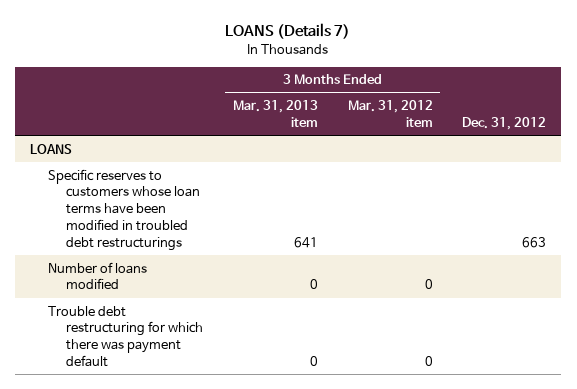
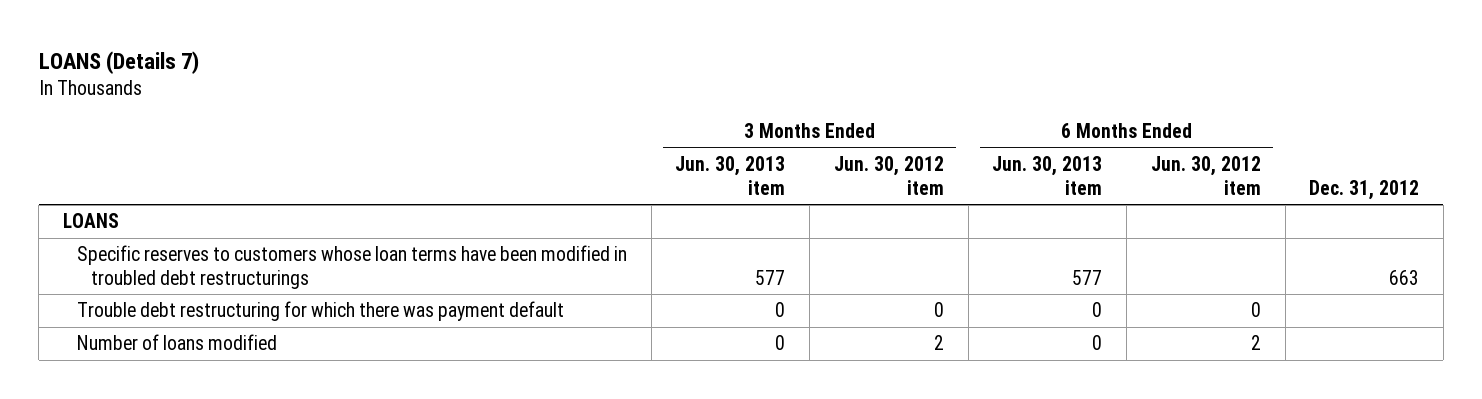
- | 3 Months Ended Mar. 31, 2013 item | 3 Months Ended Mar. 31, 2012 item | Dec. 31, 2012
+ | 3 Months Ended Jun. 30, 2013 item | 3 Months Ended Jun. 30, 2012 item | 6 Months Ended Jun. 30, 2013 item | 6 Months Ended Jun. 30, 2012 item | Dec. 31, 2012
moved down: Number of loans modified | 0 | 2 | 0 | 2 |

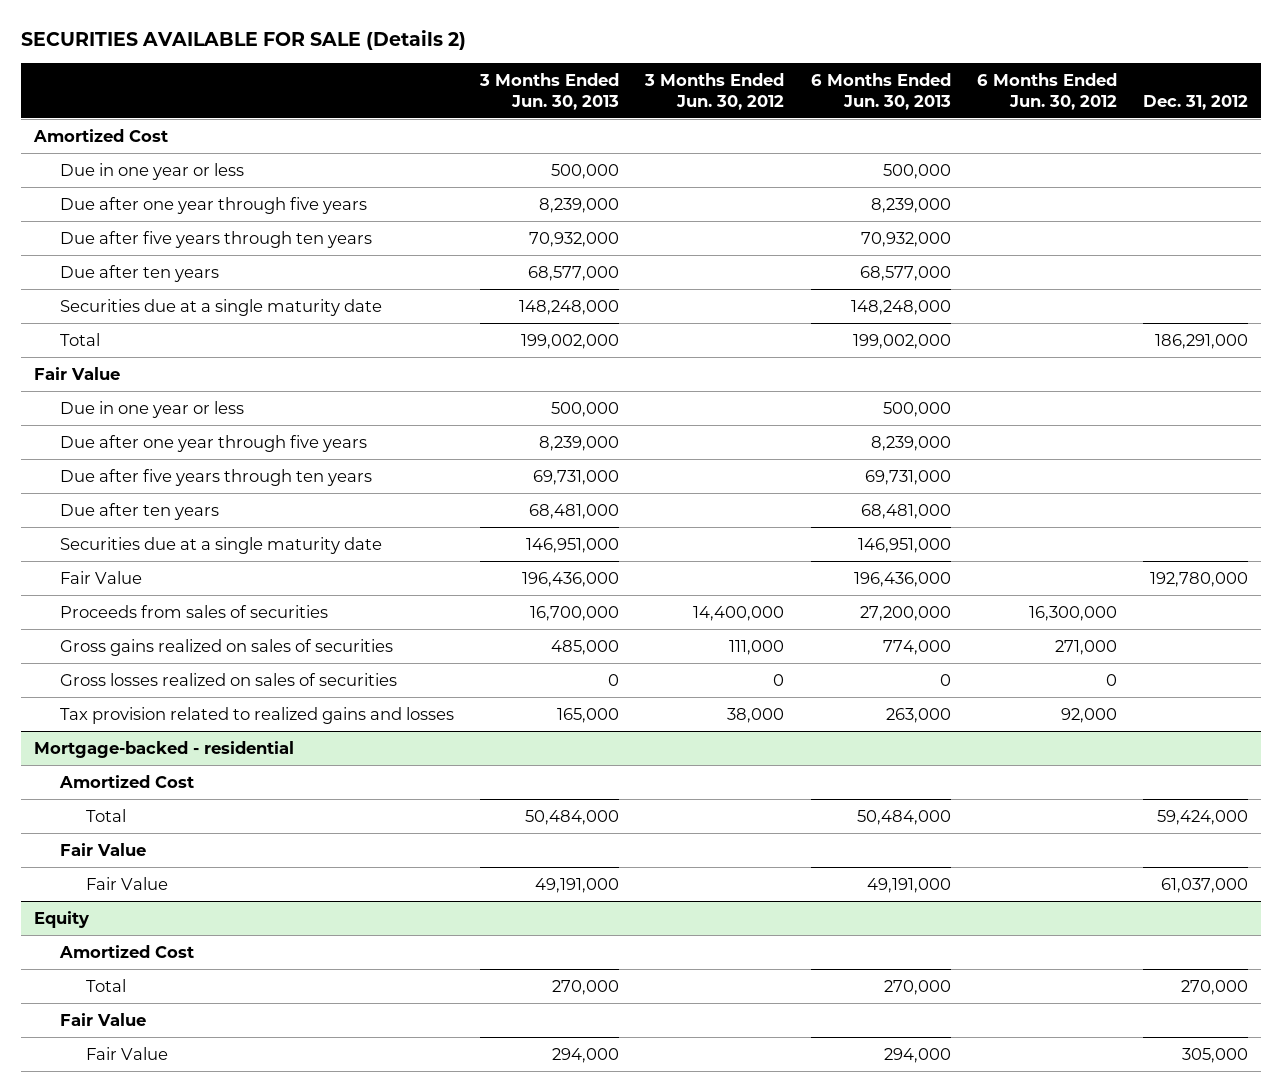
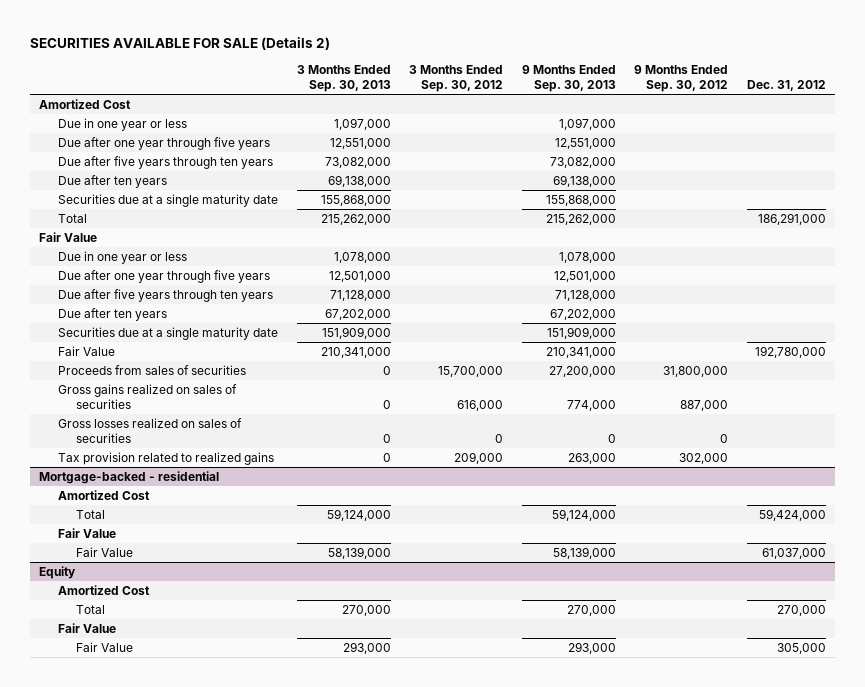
- | 3 Months Ended Jun. 30, 2013 | 3 Months Ended Jun. 30, 2012 | 6 Months Ended Jun. 30, 2013 | 6 Months Ended Jun. 30, 2012 | Dec. 31, 2012
+ | 3 Months Ended Sep. 30, 2013 | 3 Months Ended Sep. 30, 2012 | 9 Months Ended Sep. 30, 2013 | 9 Months Ended Sep. 30, 2012 | Dec. 31, 2012
- Tax provision related to realized gains and losses | 165,000 | 38,000 | 263,000 | 92,000 |
+ Tax provision related to realized gains | 0 | 209,000 | 263,000 | 302,000 |

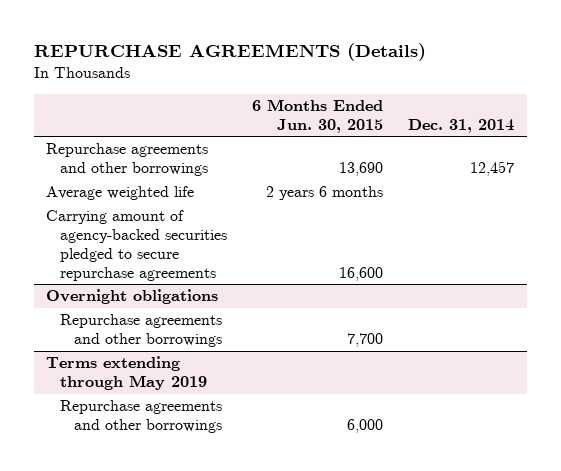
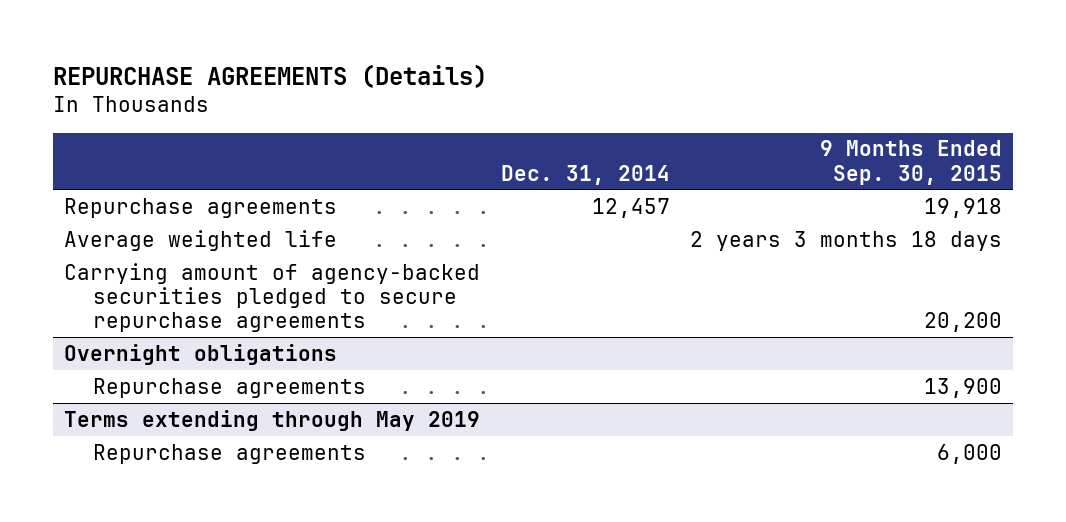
- | 6 Months Ended Jun. 30, 2015 | Dec. 31, 2014
+ | Dec. 31, 2014 | 9 Months Ended Sep. 30, 2015
- Repurchase agreements and other borrowings | 13,690 | 12,457
+ Repurchase agreements | 12,457 | 19,918
@ Overnight obligations
- Repurchase agreements and other borrowings | 7,700 |
+ Repurchase agreements | | 13,900
@ Terms extending through May 2019
- Repurchase agreements and other borrowings | 6,000 |
+ Repurchase agreements | | 6,000

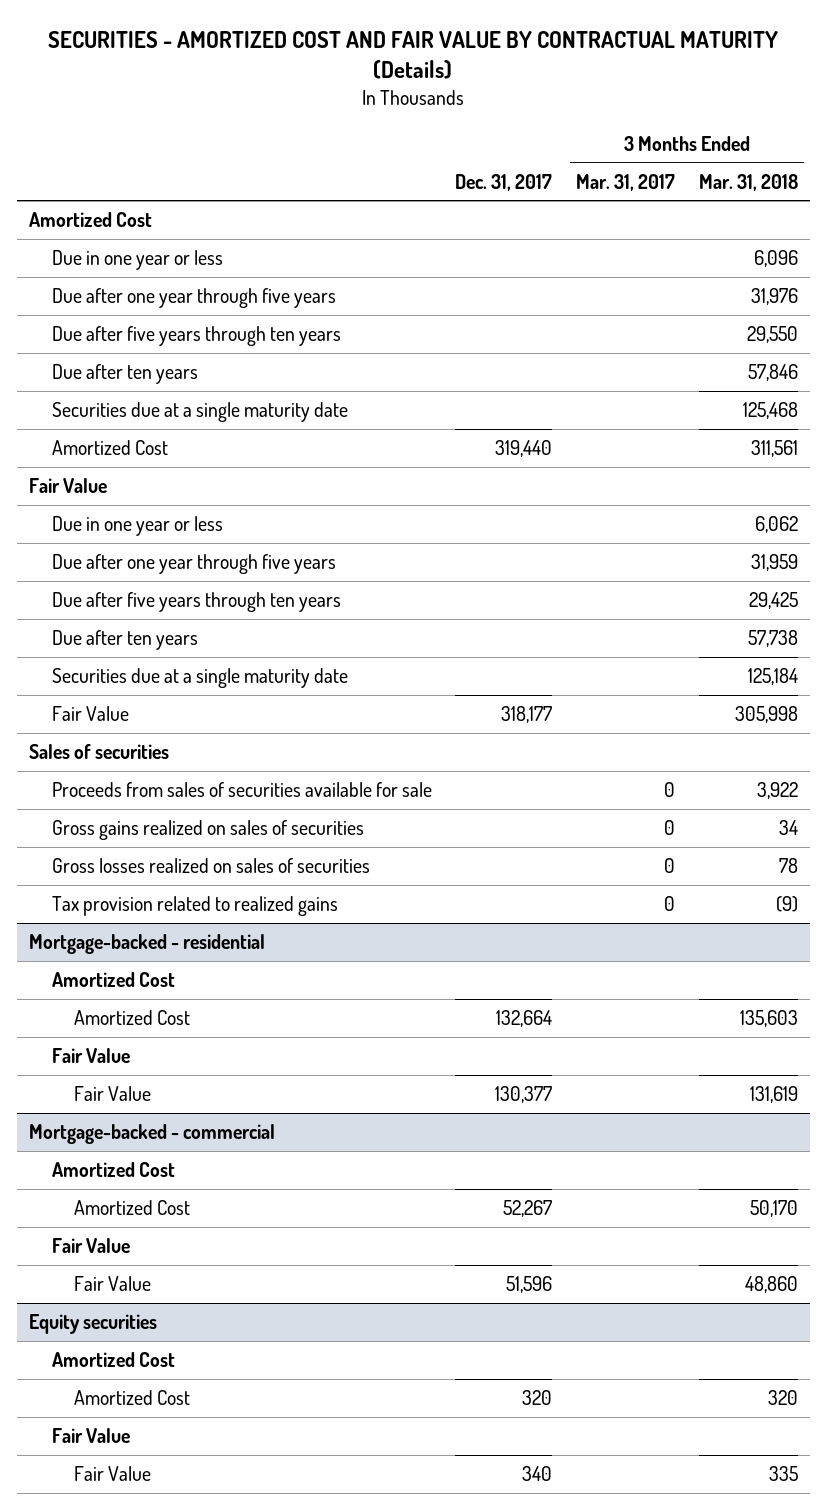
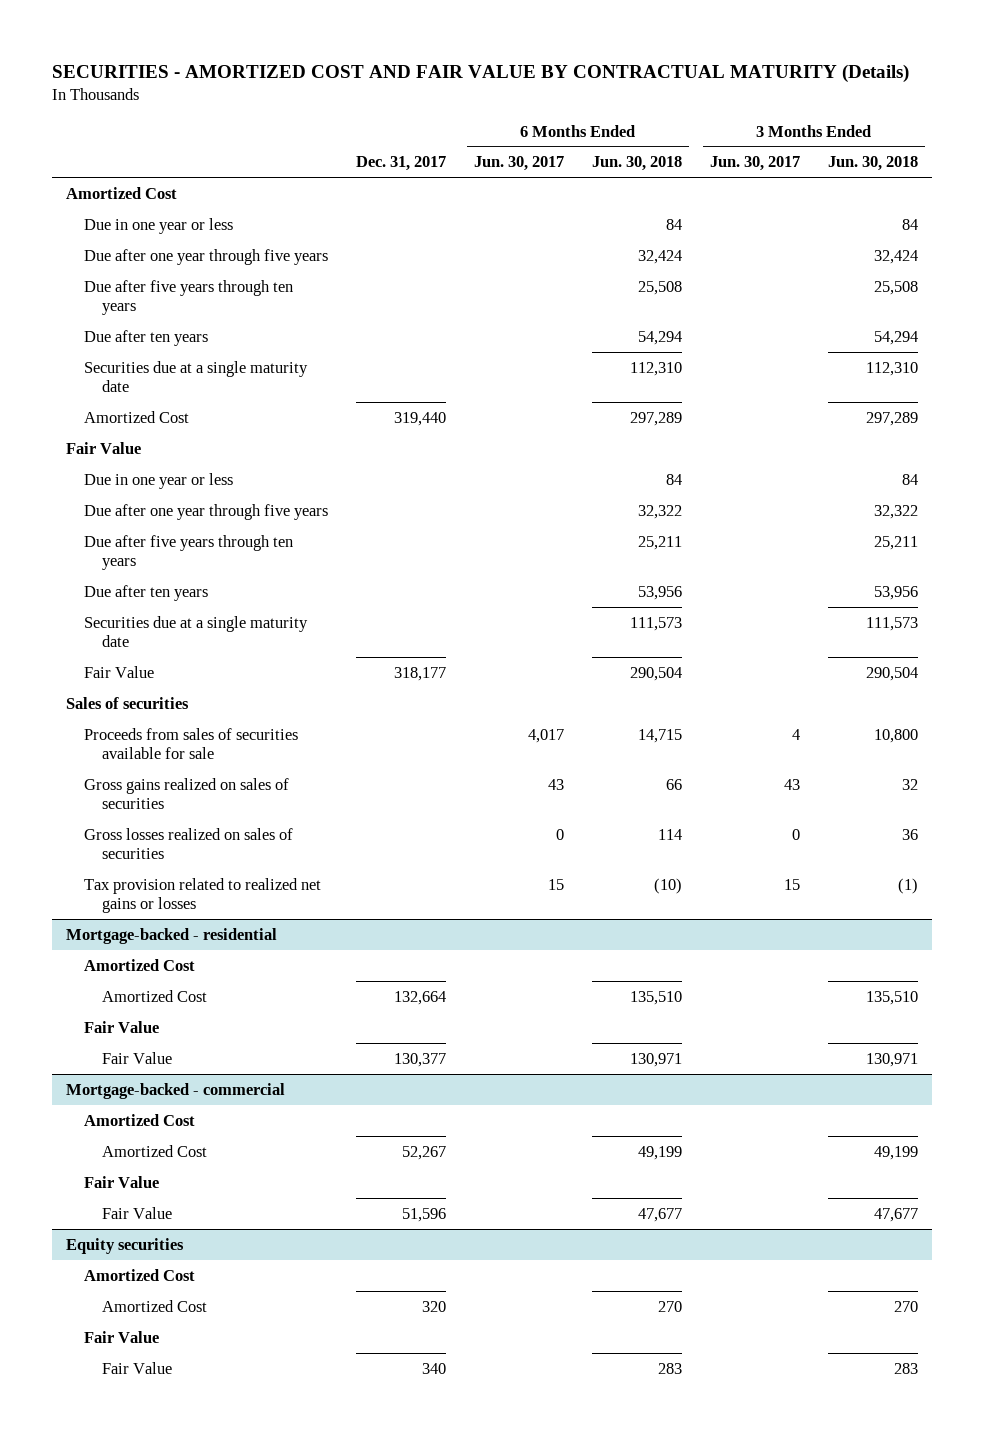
- | Dec. 31, 2017 | 3 Months Ended Mar. 31, 2017 | 3 Months Ended Mar. 31, 2018
+ | Dec. 31, 2017 | 6 Months Ended Jun. 30, 2017 | 6 Months Ended Jun. 30, 2018 | 3 Months Ended Jun. 30, 2017 | 3 Months Ended Jun. 30, 2018
- Tax provision related to realized gains | | 0 | (9)
+ Tax provision related to realized net gains or losses | | 15 | (10) | 15 | (1)

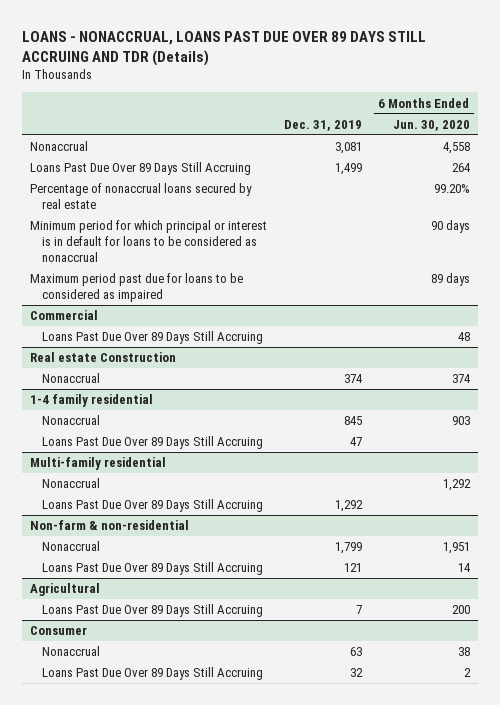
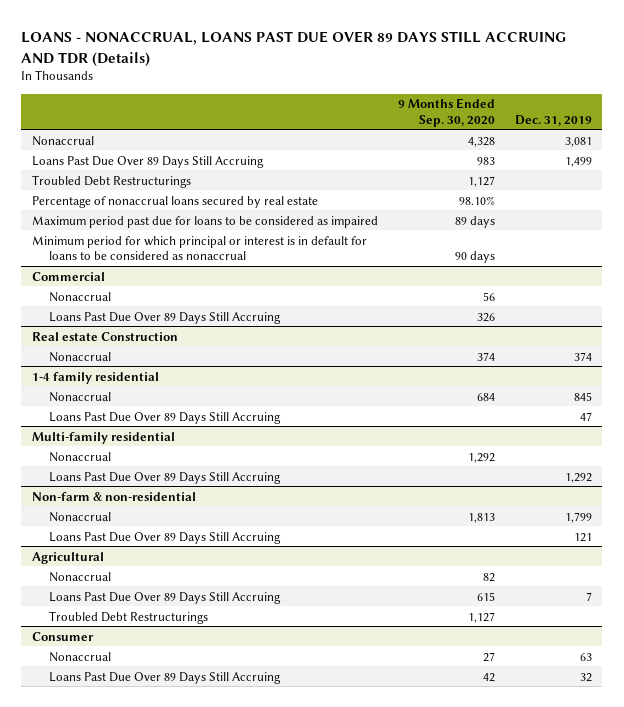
- | Dec. 31, 2019 | 6 Months Ended Jun. 30, 2020
+ | 9 Months Ended Sep. 30, 2020 | Dec. 31, 2019
+ Troubled Debt Restructurings | 1,127 |
moved down: Minimum period for which principal or interest is in default for loans to be considered as nonaccrual | 90 days |
@ Commercial
+ Nonaccrual | 56 |
@ Agricultural
+ Nonaccrual | 82 |
+ Troubled Debt Restructurings | 1,127 |

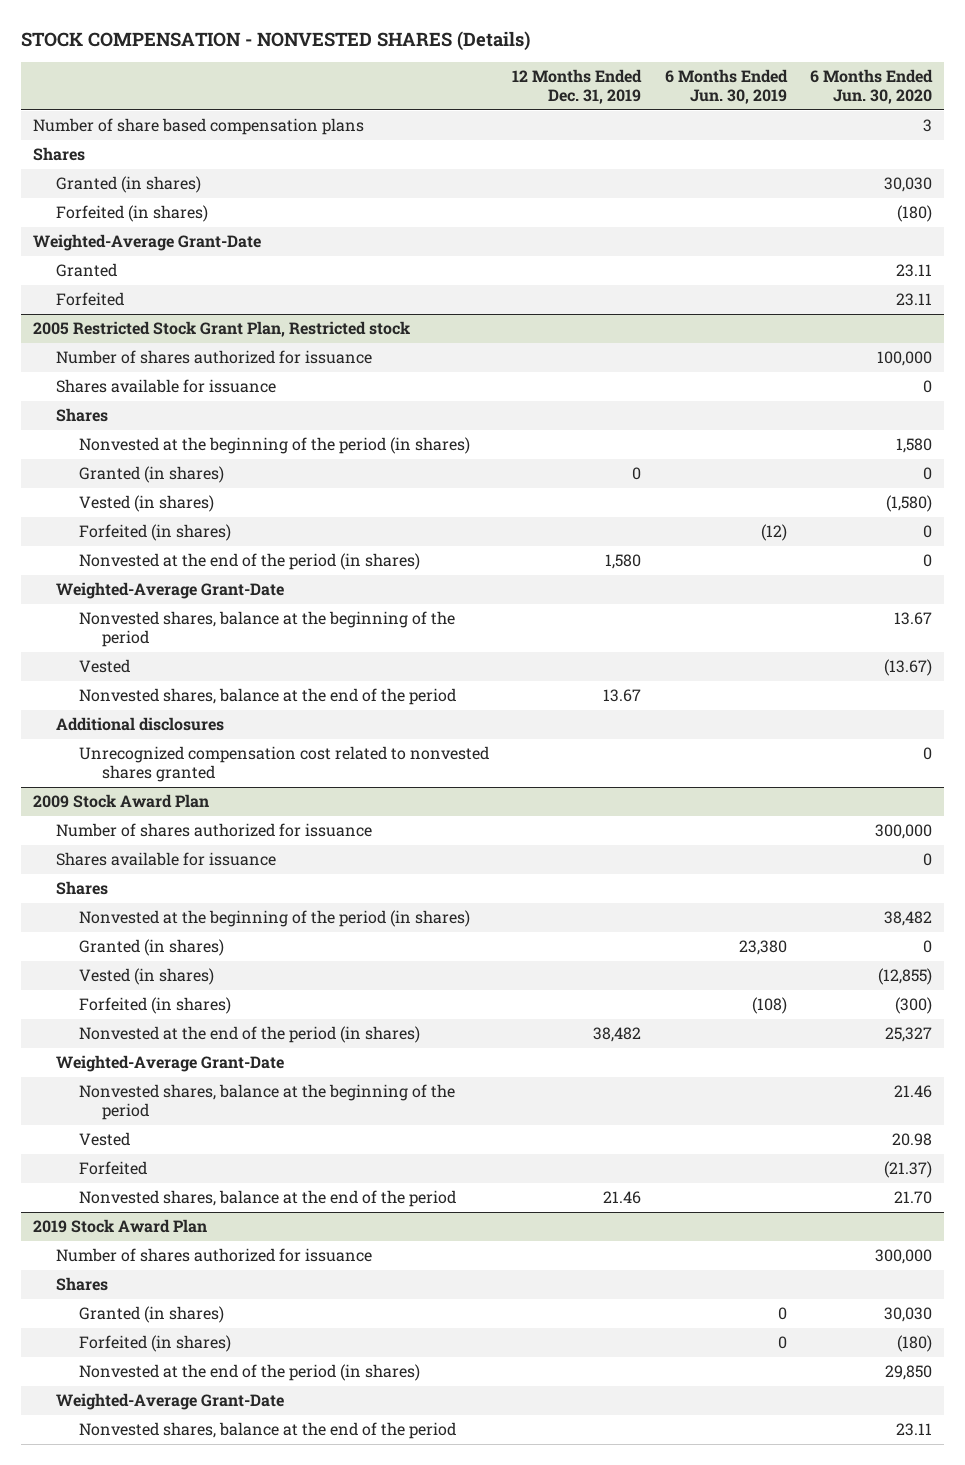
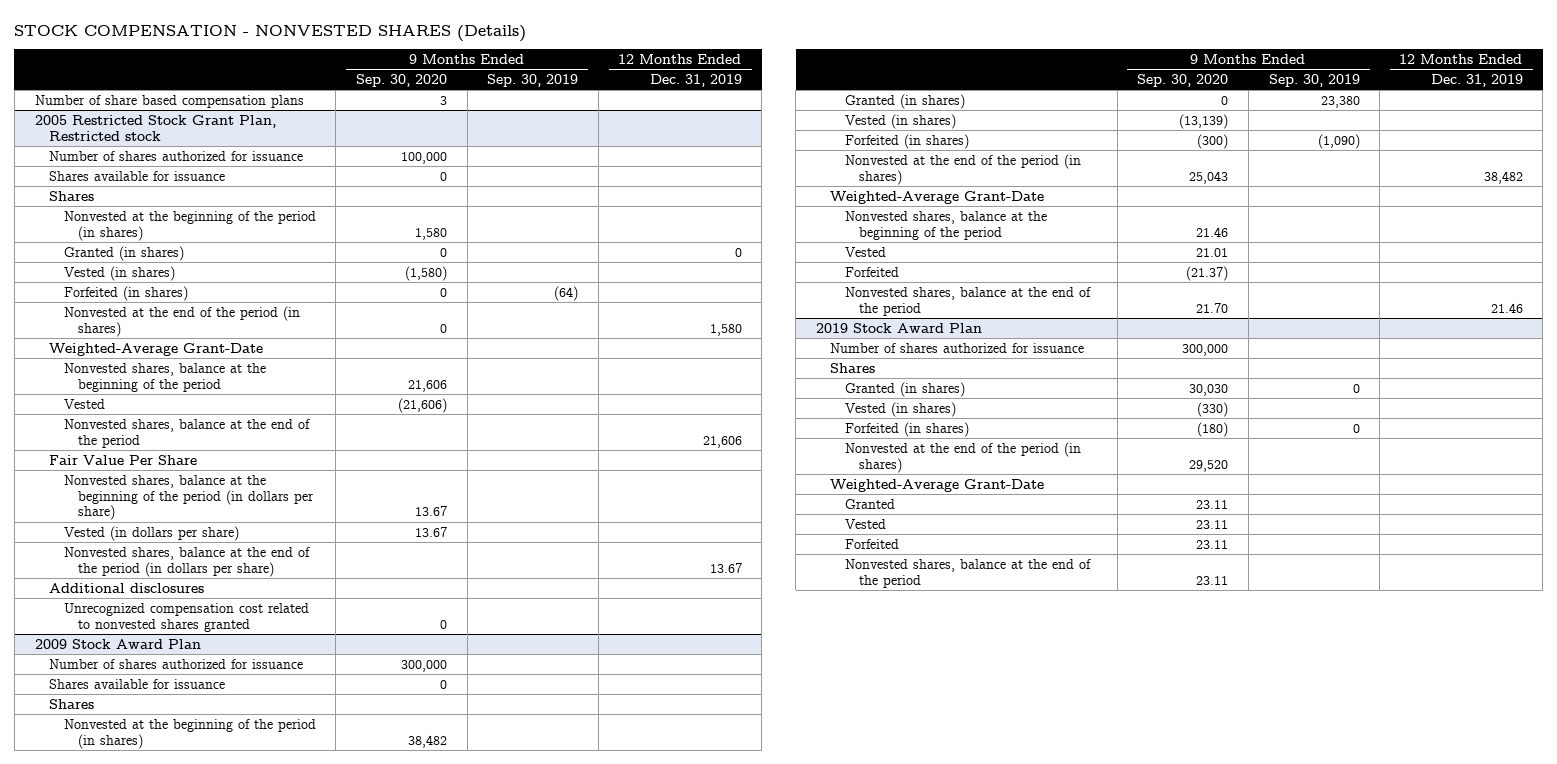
- | 12 Months Ended Dec. 31, 2019 | 6 Months Ended Jun. 30, 2019 | 6 Months Ended Jun. 30, 2020
+ | 9 Months Ended Sep. 30, 2020 | 9 Months Ended Sep. 30, 2019 | 12 Months Ended Dec. 31, 2019
- Shares
- Granted (in shares) | | | 30,030
- Forfeited (in shares) | | | (180)
- Weighted-Average Grant-Date
- Granted | | | 23.11
- Forfeited | | | 23.11
@ 2005 Restricted Stock Grant Plan, Restricted stock
- Nonvested shares, balance at the end of the period | 13.67 | |
+ Nonvested shares, balance at the end of the period | | | 21,606
+ Fair Value Per Share
+ Nonvested shares, balance at the beginning of the period (in dollars per share) | 13.67 | |
+ Vested (in dollars per share) | 13.67 | |
+ Nonvested shares, balance at the end of the period (in dollars per share) | | | 13.67
@ 2019 Stock Award Plan
+ Vested (in shares) | (330) | |
+ Granted | 23.11 | |
+ Vested | 23.11 | |
+ Forfeited | 23.11 | |

